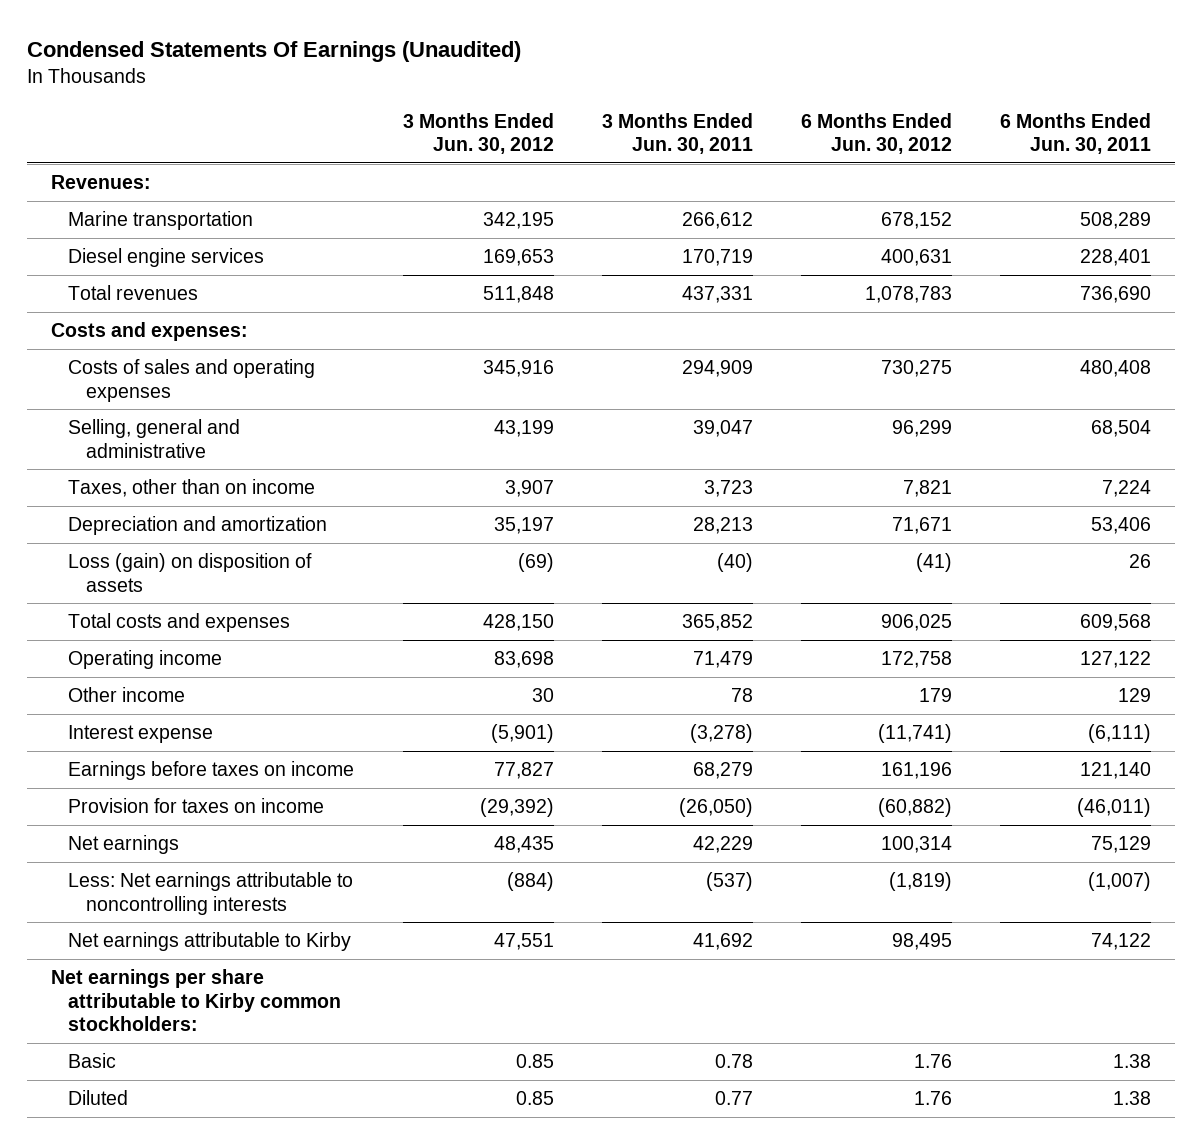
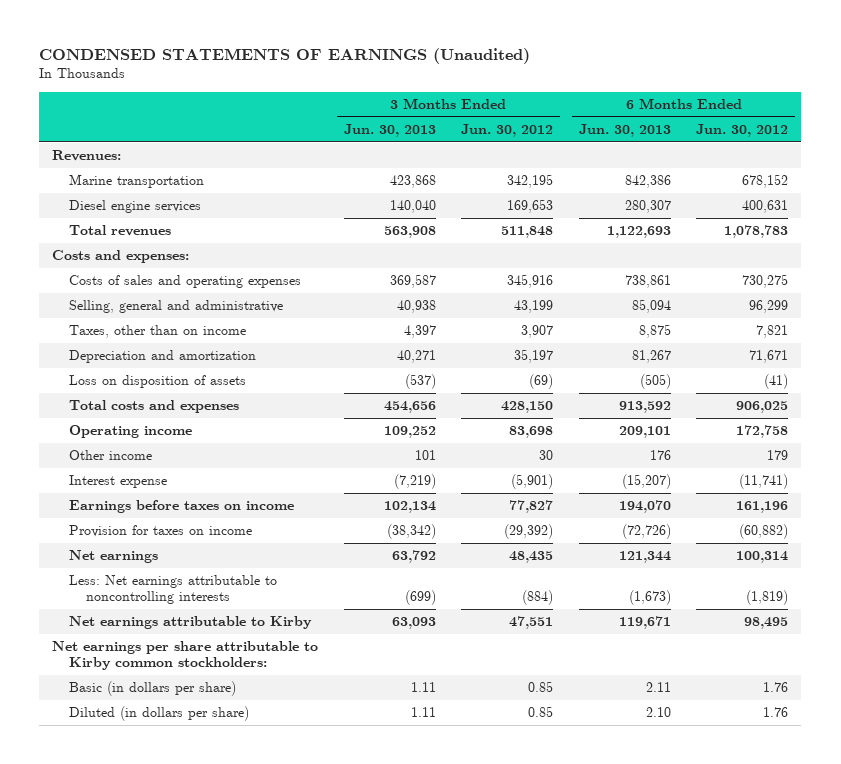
- Condensed Statements Of Earnings (Unaudited)
+ CONDENSED STATEMENTS OF EARNINGS (Unaudited)
- | 3 Months Ended Jun. 30, 2012 | 3 Months Ended Jun. 30, 2011 | 6 Months Ended Jun. 30, 2012 | 6 Months Ended Jun. 30, 2011
+ | 3 Months Ended Jun. 30, 2013 | 3 Months Ended Jun. 30, 2012 | 6 Months Ended Jun. 30, 2013 | 6 Months Ended Jun. 30, 2012
- Loss (gain) on disposition of assets | (69) | (40) | (41) | 26
+ Loss on disposition of assets | (537) | (69) | (505) | (41)
- Basic | 0.85 | 0.78 | 1.76 | 1.38
- Diluted | 0.85 | 0.77 | 1.76 | 1.38
+ Basic (in dollars per share) | 1.11 | 0.85 | 2.11 | 1.76
+ Diluted (in dollars per share) | 1.11 | 0.85 | 2.10 | 1.76

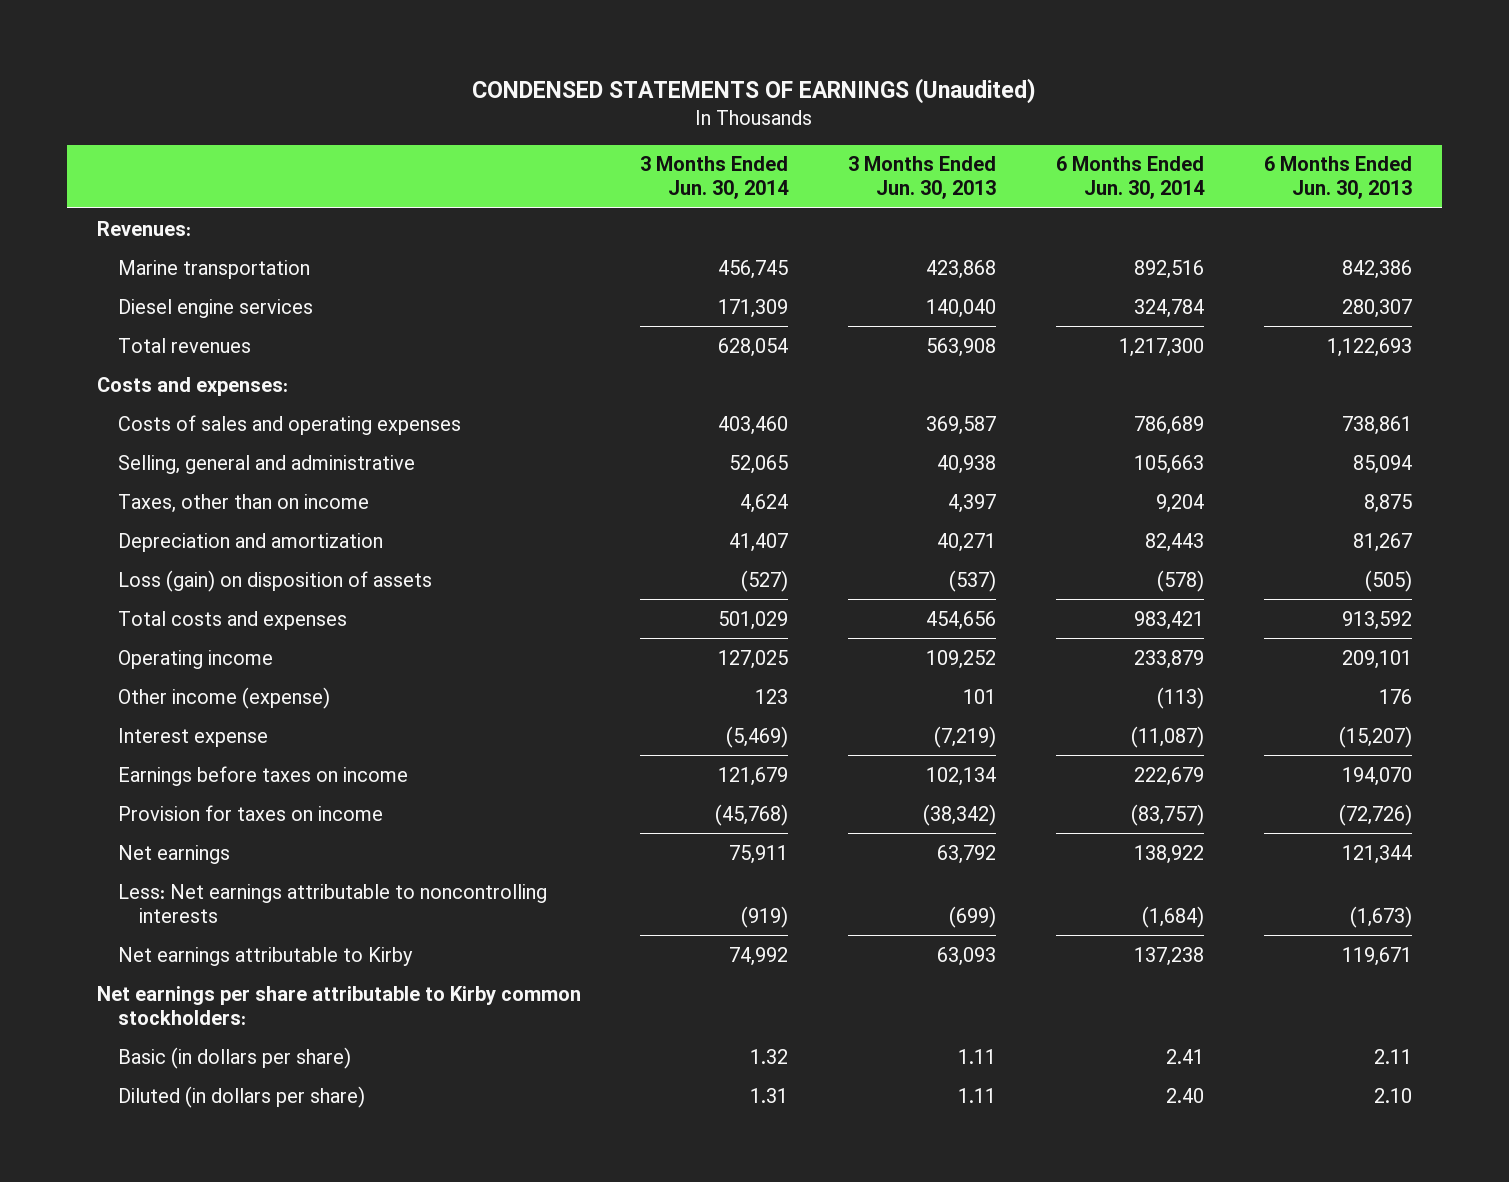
- | 3 Months Ended Jun. 30, 2013 | 3 Months Ended Jun. 30, 2012 | 6 Months Ended Jun. 30, 2013 | 6 Months Ended Jun. 30, 2012
+ | 3 Months Ended Jun. 30, 2014 | 3 Months Ended Jun. 30, 2013 | 6 Months Ended Jun. 30, 2014 | 6 Months Ended Jun. 30, 2013
- Loss on disposition of assets | (537) | (69) | (505) | (41)
+ Loss (gain) on disposition of assets | (527) | (537) | (578) | (505)
- Other income | 101 | 30 | 176 | 179
+ Other income (expense) | 123 | 101 | (113) | 176

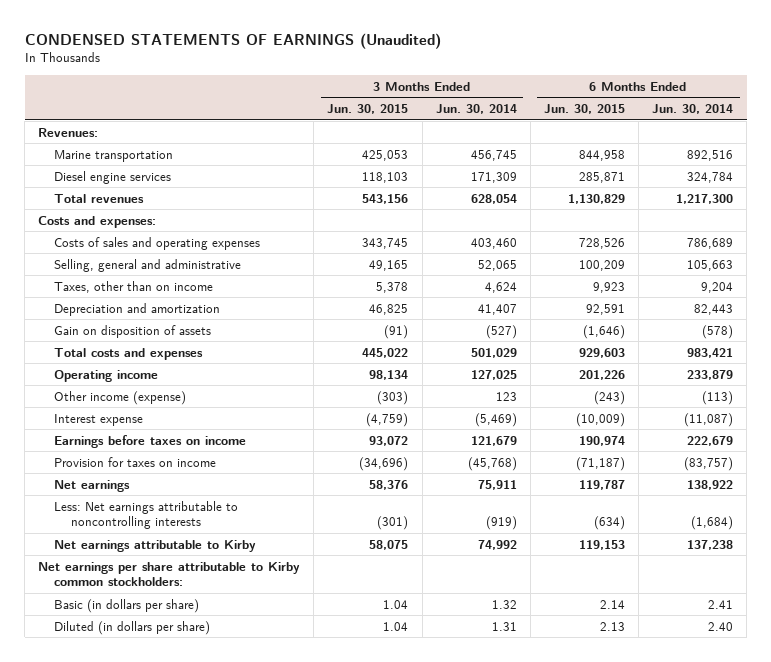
- | 3 Months Ended Jun. 30, 2014 | 3 Months Ended Jun. 30, 2013 | 6 Months Ended Jun. 30, 2014 | 6 Months Ended Jun. 30, 2013
+ | 3 Months Ended Jun. 30, 2015 | 3 Months Ended Jun. 30, 2014 | 6 Months Ended Jun. 30, 2015 | 6 Months Ended Jun. 30, 2014
- Loss (gain) on disposition of assets | (527) | (537) | (578) | (505)
+ Gain on disposition of assets | (91) | (527) | (1,646) | (578)

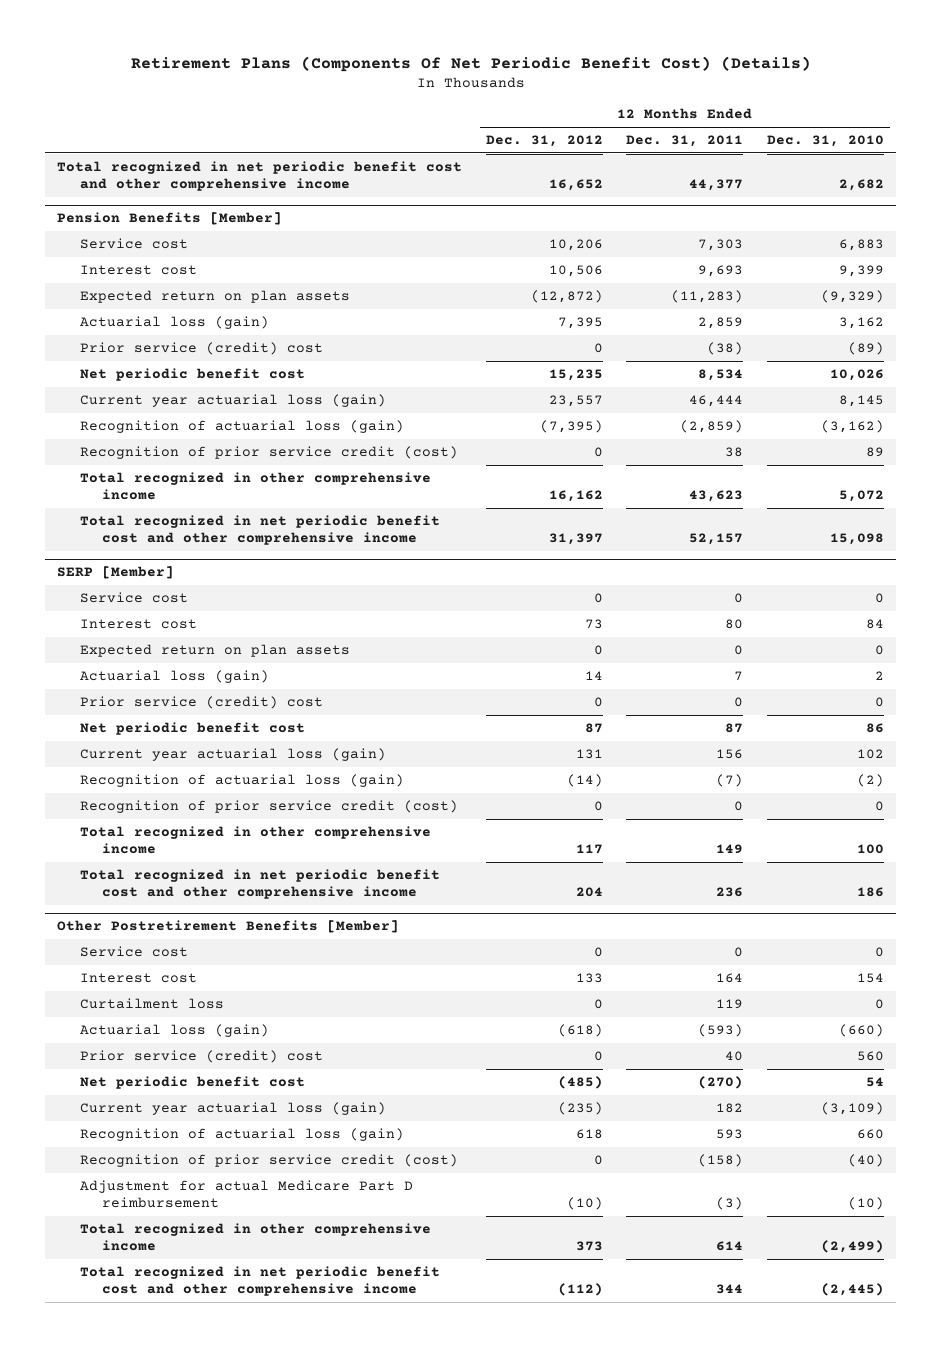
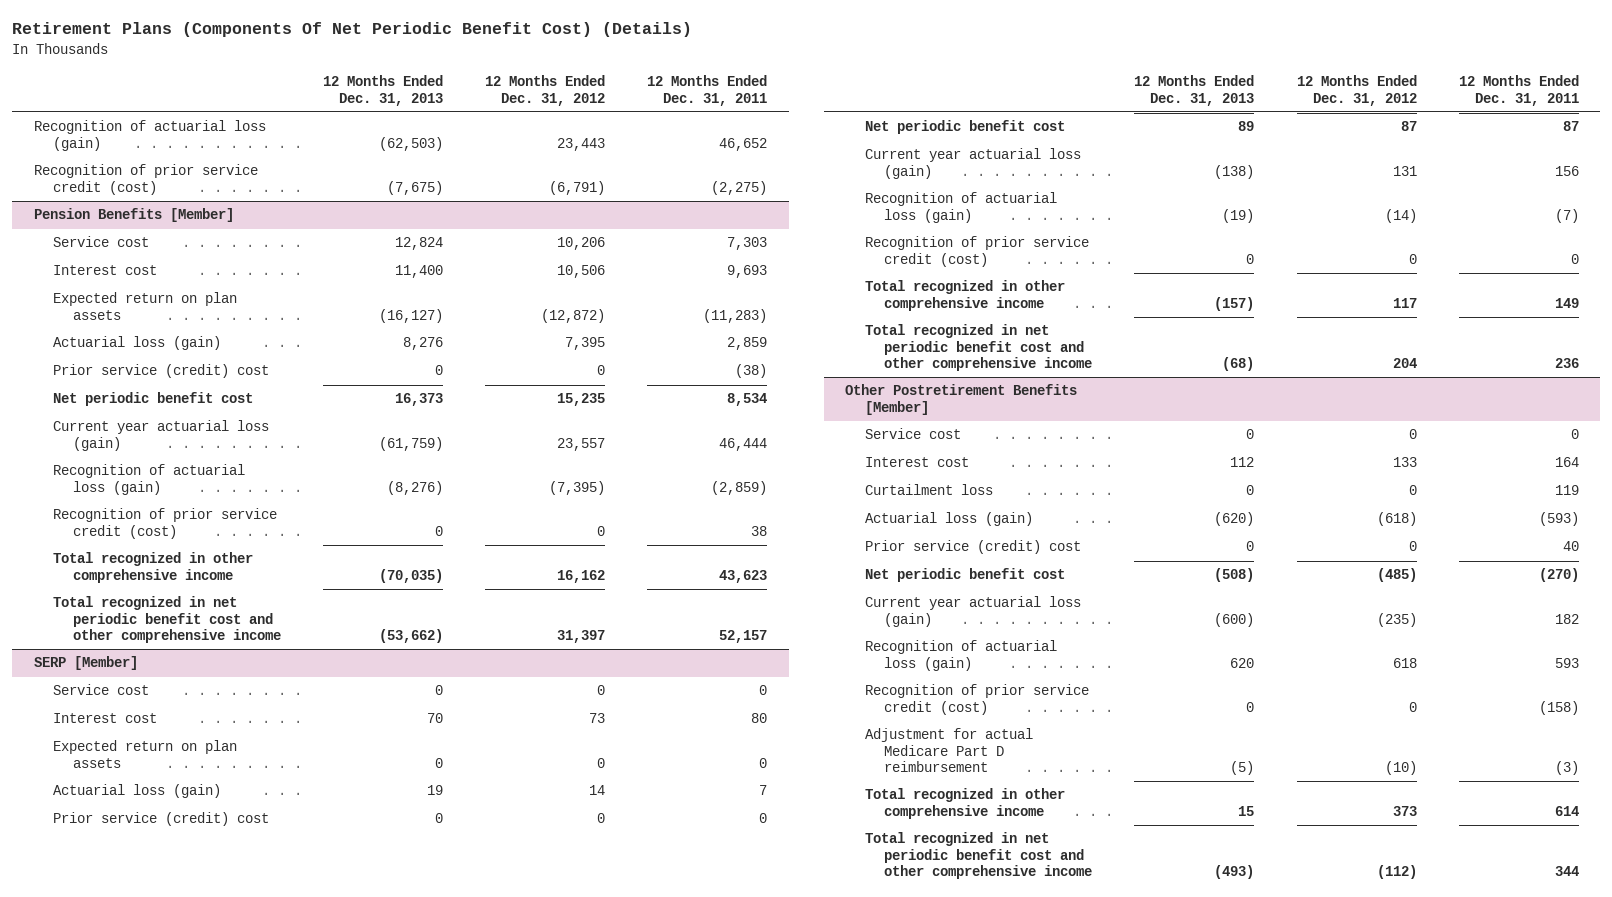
- | 12 Months Ended Dec. 31, 2012 | 12 Months Ended Dec. 31, 2011 | 12 Months Ended Dec. 31, 2010
+ | 12 Months Ended Dec. 31, 2013 | 12 Months Ended Dec. 31, 2012 | 12 Months Ended Dec. 31, 2011
- Total recognized in net periodic benefit cost and other comprehensive income | 16,652 | 44,377 | 2,682
+ Recognition of actuarial loss (gain) | (62,503) | 23,443 | 46,652
+ Recognition of prior service credit (cost) | (7,675) | (6,791) | (2,275)

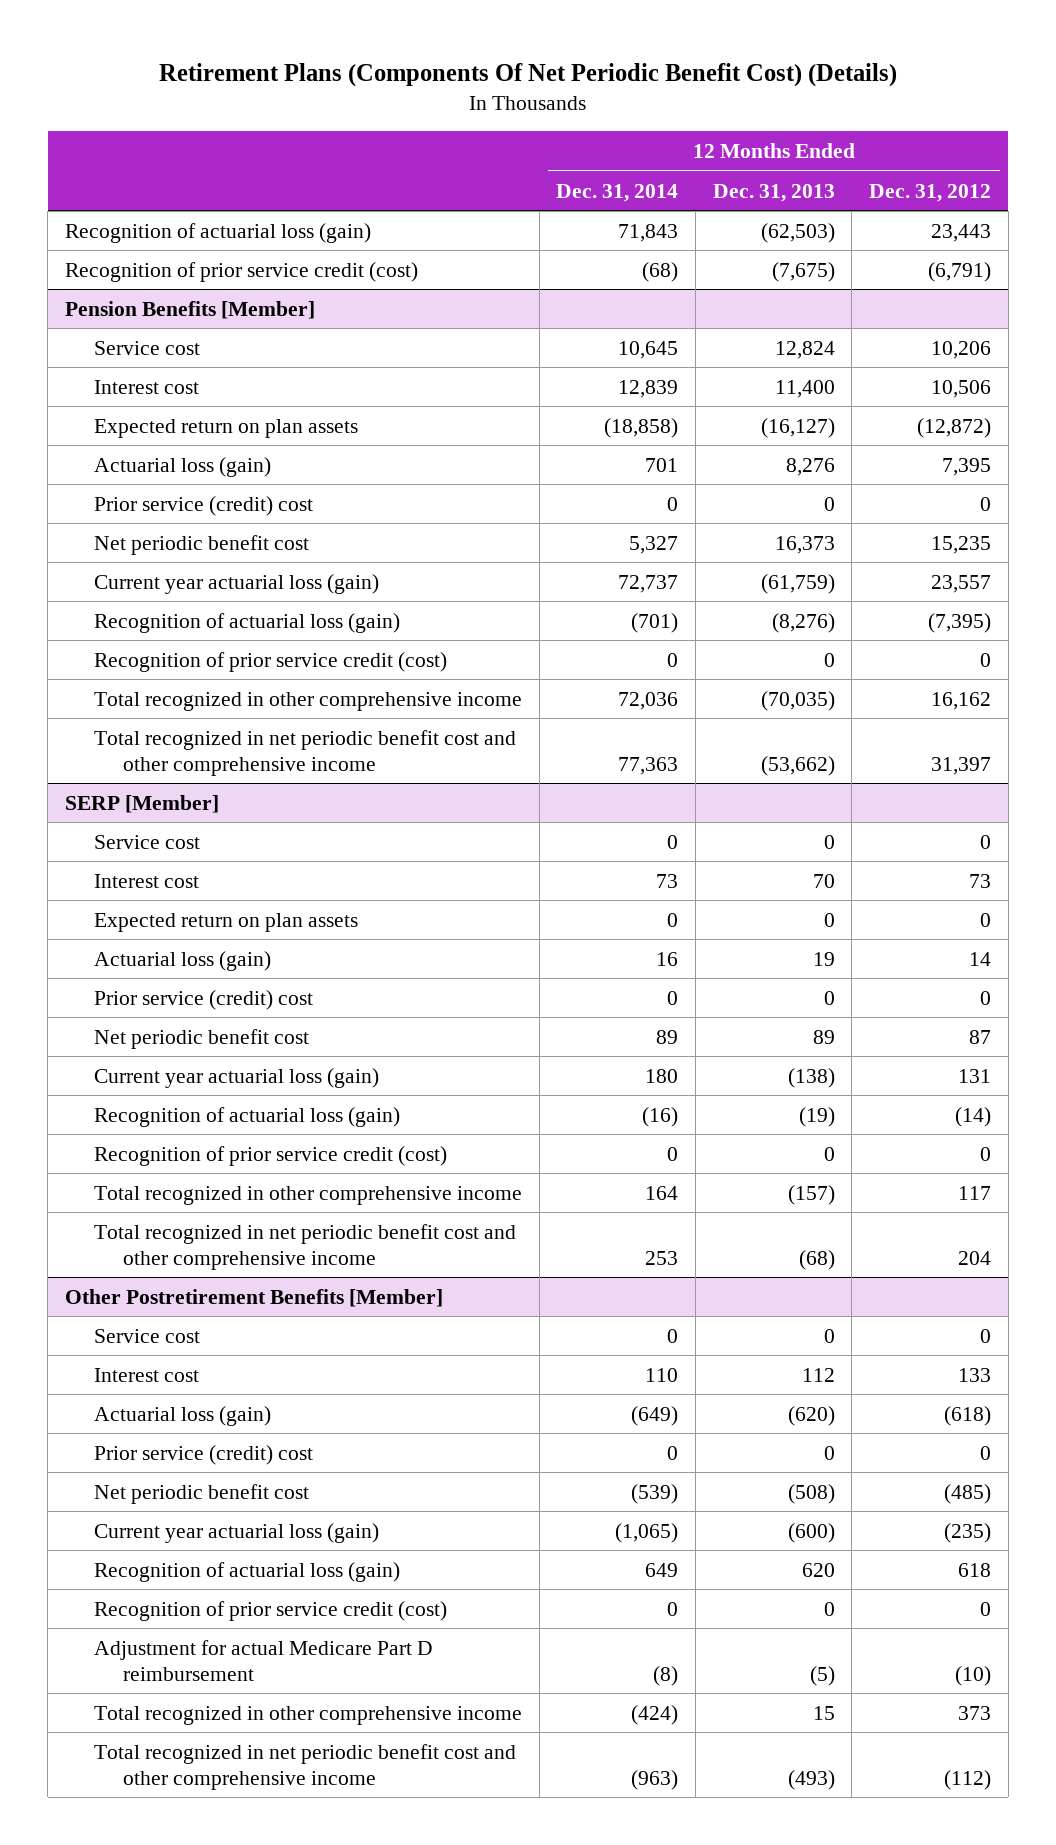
- | 12 Months Ended Dec. 31, 2013 | 12 Months Ended Dec. 31, 2012 | 12 Months Ended Dec. 31, 2011
+ | 12 Months Ended Dec. 31, 2014 | 12 Months Ended Dec. 31, 2013 | 12 Months Ended Dec. 31, 2012
@ Other Postretirement Benefits [Member]
- Curtailment loss | 0 | 0 | 119

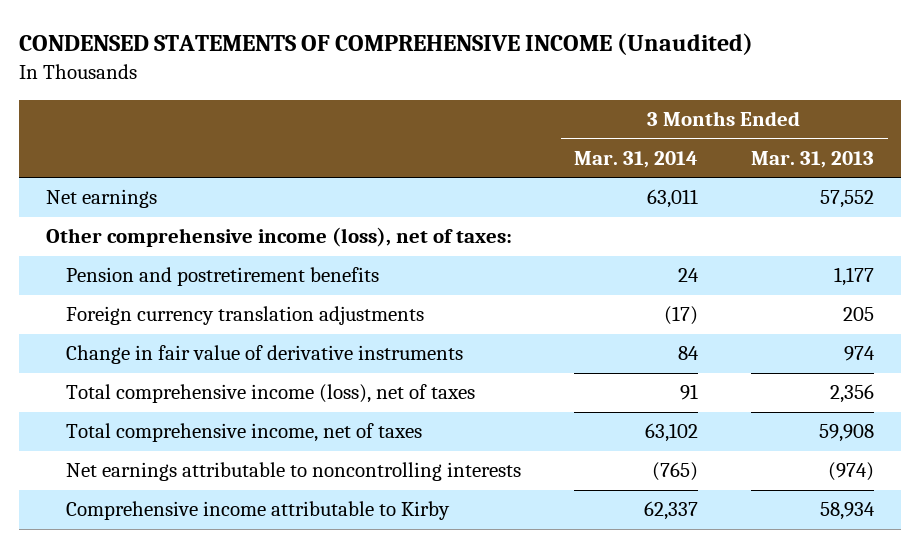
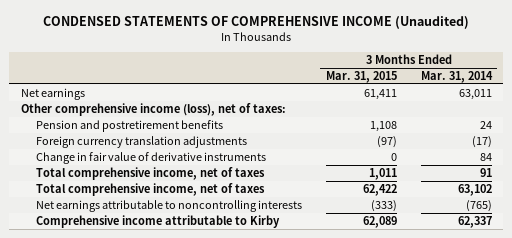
- | 3 Months Ended Mar. 31, 2014 | 3 Months Ended Mar. 31, 2013
+ | 3 Months Ended Mar. 31, 2015 | 3 Months Ended Mar. 31, 2014
- Total comprehensive income (loss), net of taxes | 91 | 2,356
+ Total comprehensive income, net of taxes | 1,011 | 91

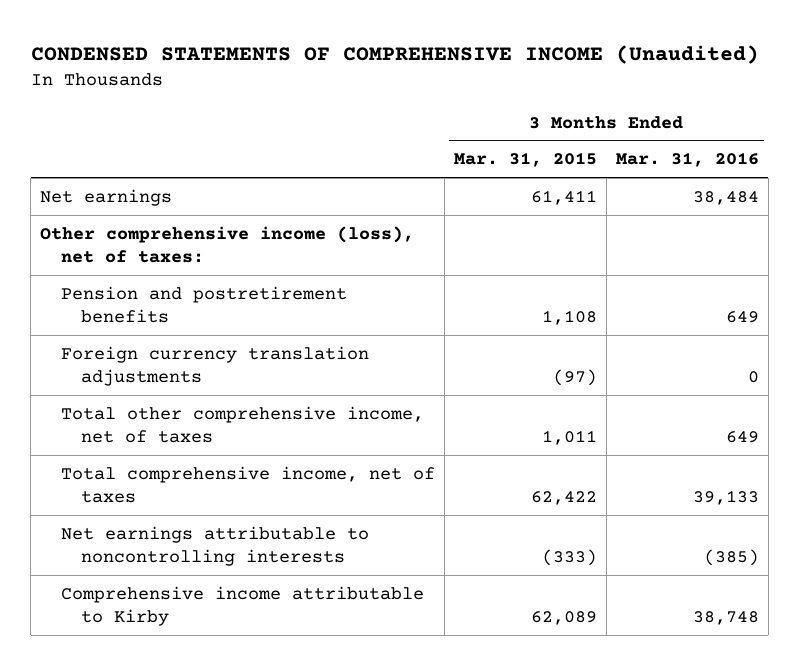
- | 3 Months Ended Mar. 31, 2015 | 3 Months Ended Mar. 31, 2014
+ | 3 Months Ended Mar. 31, 2015 | 3 Months Ended Mar. 31, 2016
- Change in fair value of derivative instruments | 0 | 84
- Total comprehensive income, net of taxes | 1,011 | 91
+ Total other comprehensive income, net of taxes | 1,011 | 649

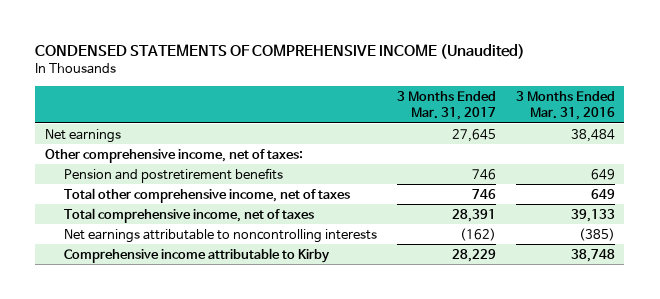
- | 3 Months Ended Mar. 31, 2015 | 3 Months Ended Mar. 31, 2016
+ | 3 Months Ended Mar. 31, 2017 | 3 Months Ended Mar. 31, 2016
- Other comprehensive income (loss), net of taxes:
+ Other comprehensive income, net of taxes:
- Foreign currency translation adjustments | (97) | 0

